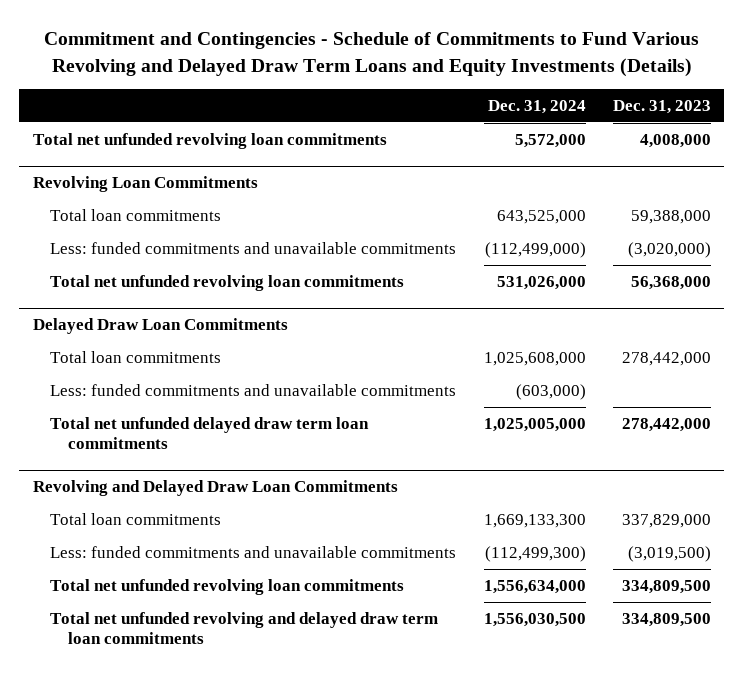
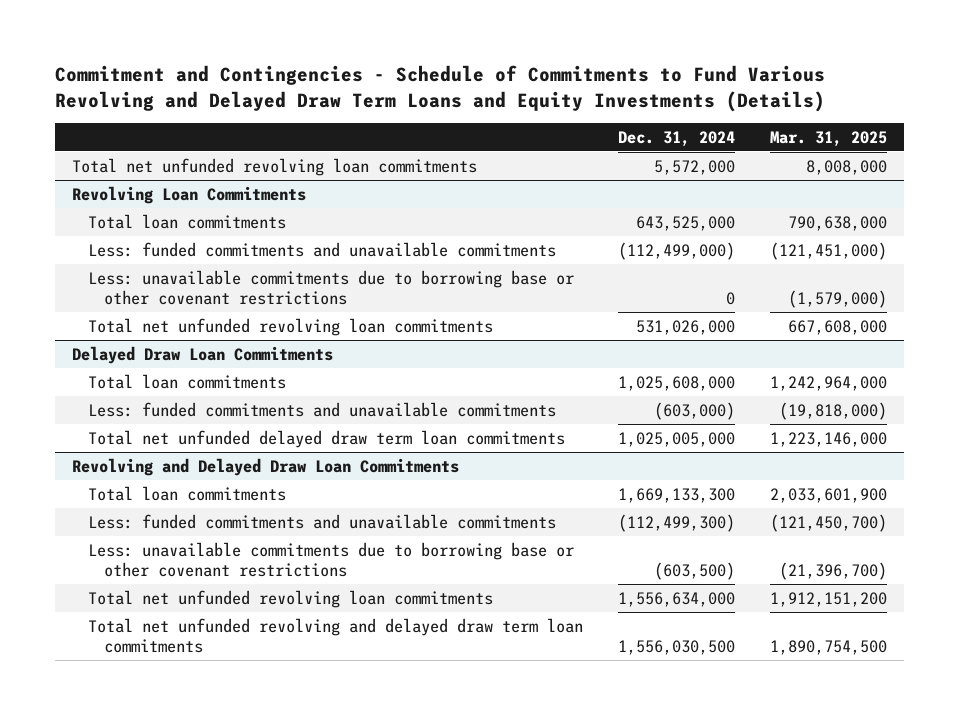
- | Dec. 31, 2024 | Dec. 31, 2023
+ | Dec. 31, 2024 | Mar. 31, 2025
@ Revolving Loan Commitments
+ Less: unavailable commitments due to borrowing base or other covenant restrictions | 0 | (1,579,000)
@ Revolving and Delayed Draw Loan Commitments
+ Less: unavailable commitments due to borrowing base or other covenant restrictions | (603,500) | (21,396,700)

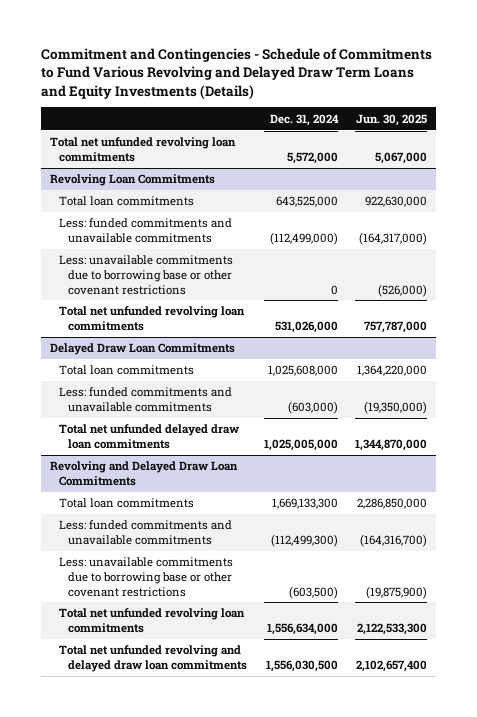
- | Dec. 31, 2024 | Mar. 31, 2025
+ | Dec. 31, 2024 | Jun. 30, 2025
@ Delayed Draw Loan Commitments
- Total net unfunded delayed draw term loan commitments | 1,025,005,000 | 1,223,146,000
+ Total net unfunded delayed draw loan commitments | 1,025,005,000 | 1,344,870,000
@ Revolving and Delayed Draw Loan Commitments
- Total net unfunded revolving and delayed draw term loan commitments | 1,556,030,500 | 1,890,754,500
+ Total net unfunded revolving and delayed draw loan commitments | 1,556,030,500 | 2,102,657,400

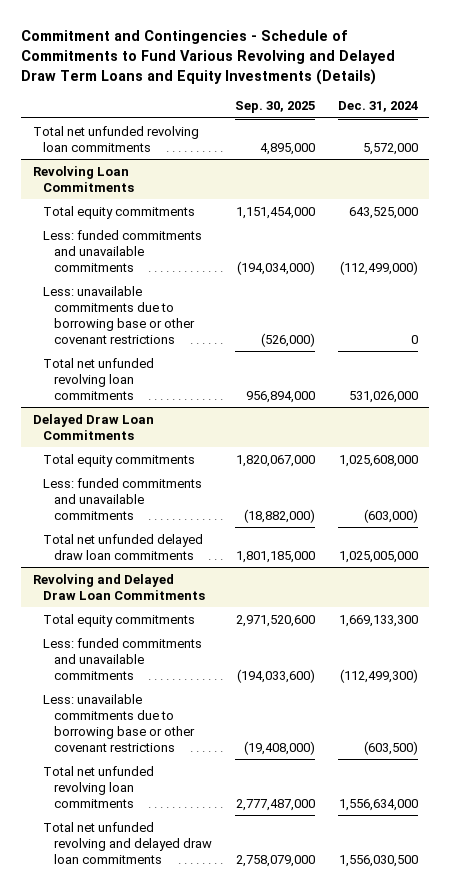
- | Dec. 31, 2024 | Jun. 30, 2025
+ | Sep. 30, 2025 | Dec. 31, 2024
@ Revolving Loan Commitments
- Total loan commitments | 643,525,000 | 922,630,000
+ Total equity commitments | 1,151,454,000 | 643,525,000
@ Delayed Draw Loan Commitments
- Total loan commitments | 1,025,608,000 | 1,364,220,000
+ Total equity commitments | 1,820,067,000 | 1,025,608,000
@ Revolving and Delayed Draw Loan Commitments
- Total loan commitments | 1,669,133,300 | 2,286,850,000
+ Total equity commitments | 2,971,520,600 | 1,669,133,300

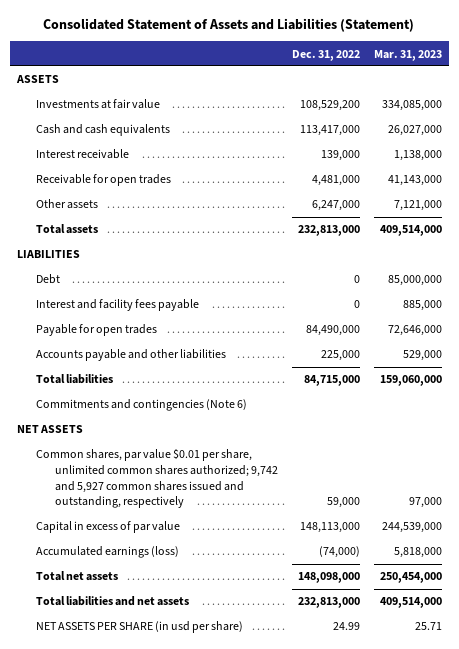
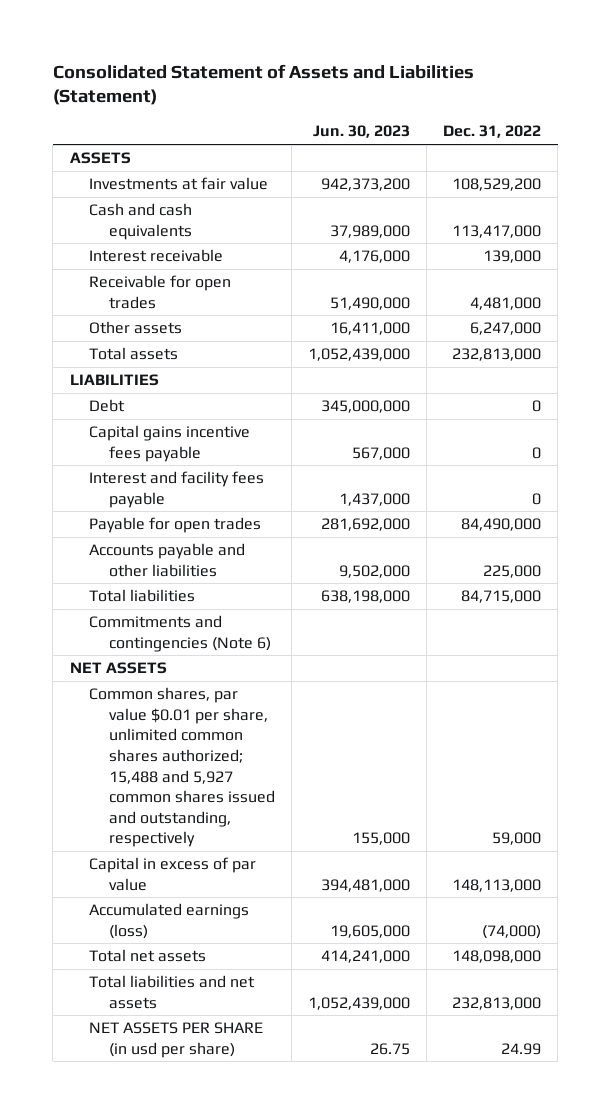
- | Dec. 31, 2022 | Mar. 31, 2023
+ | Jun. 30, 2023 | Dec. 31, 2022
+ Capital gains incentive fees payable | 567,000 | 0
- Common shares, par value $0.01 per share, unlimited common shares authorized; 9,742 and 5,927 common shares issued and outstanding, respectively | 59,000 | 97,000
+ Common shares, par value $0.01 per share, unlimited common shares authorized; 15,488 and 5,927 common shares issued and outstanding, respectively | 155,000 | 59,000

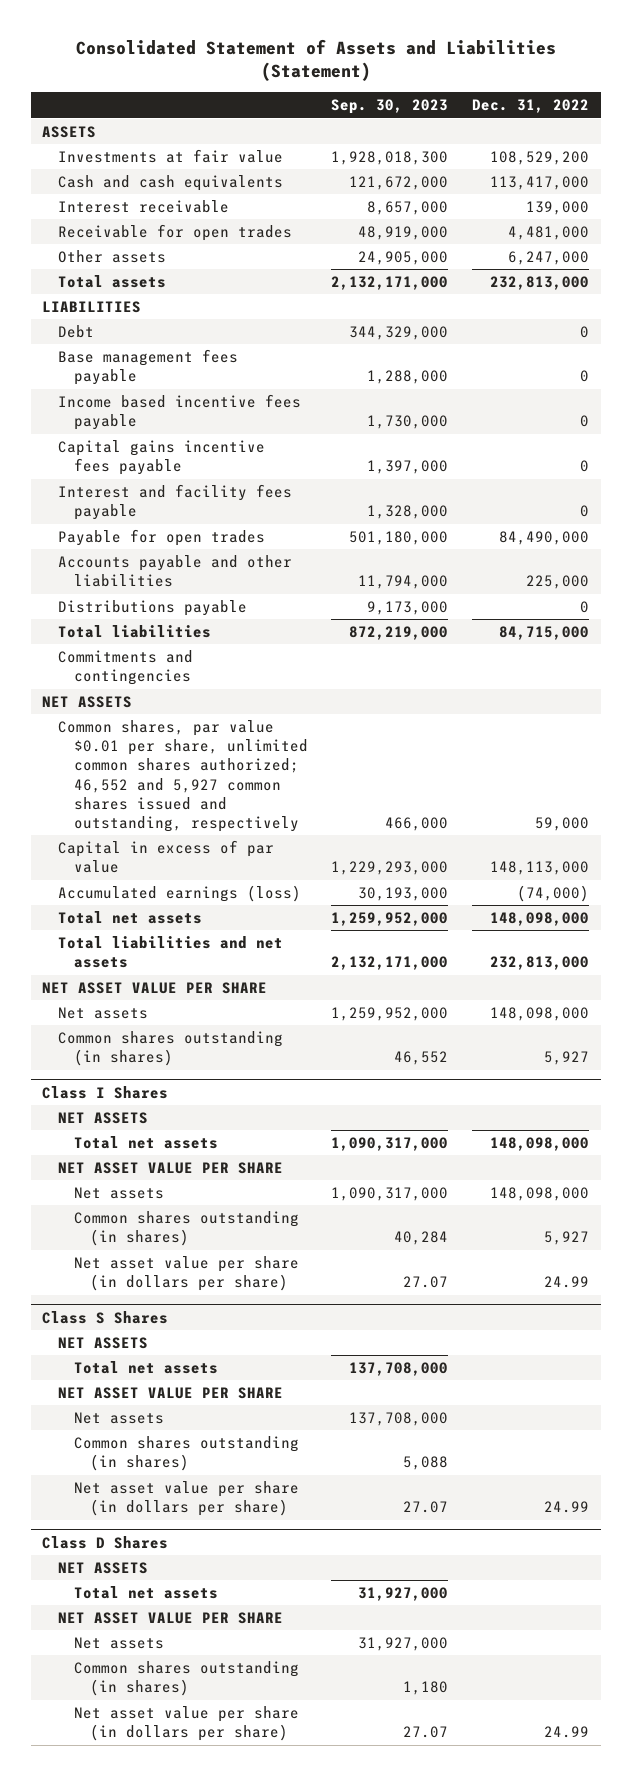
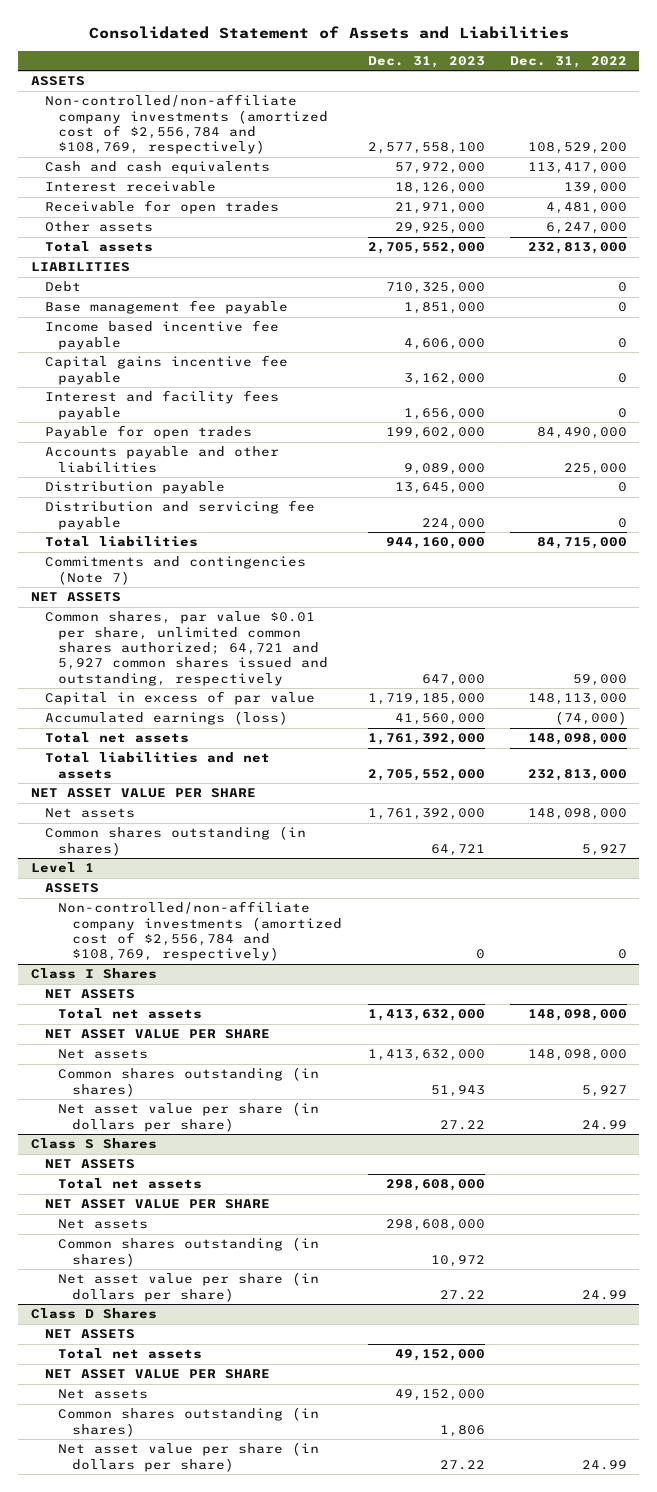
- Consolidated Statement of Assets and Liabilities (Statement)
+ Consolidated Statement of Assets and Liabilities
- | Sep. 30, 2023 | Dec. 31, 2022
+ | Dec. 31, 2023 | Dec. 31, 2022
- Investments at fair value | 1,928,018,300 | 108,529,200
+ Non-controlled/non-affiliate company investments (amortized cost of $2,556,784 and $108,769, respectively) | 2,577,558,100 | 108,529,200
- Base management fees payable | 1,288,000 | 0
- Income based incentive fees payable | 1,730,000 | 0
- Capital gains incentive fees payable | 1,397,000 | 0
+ Base management fee payable | 1,851,000 | 0
+ Income based incentive fee payable | 4,606,000 | 0
+ Capital gains incentive fee payable | 3,162,000 | 0
- Distributions payable | 9,173,000 | 0
+ Distribution payable | 13,645,000 | 0
+ Distribution and servicing fee payable | 224,000 | 0
- Commitments and contingencies
+ Commitments and contingencies (Note 7)
- Common shares, par value $0.01 per share, unlimited common shares authorized; 46,552 and 5,927 common shares issued and outstanding, respectively | 466,000 | 59,000
+ Common shares, par value $0.01 per share, unlimited common shares authorized; 64,721 and 5,927 common shares issued and outstanding, respectively | 647,000 | 59,000
+ Level 1
+ ASSETS
+ Non-controlled/non-affiliate company investments (amortized cost of $2,556,784 and $108,769, respectively) | 0 | 0

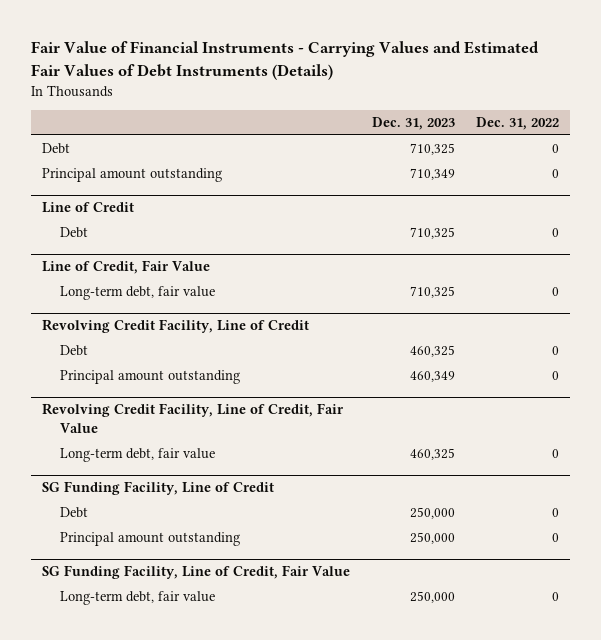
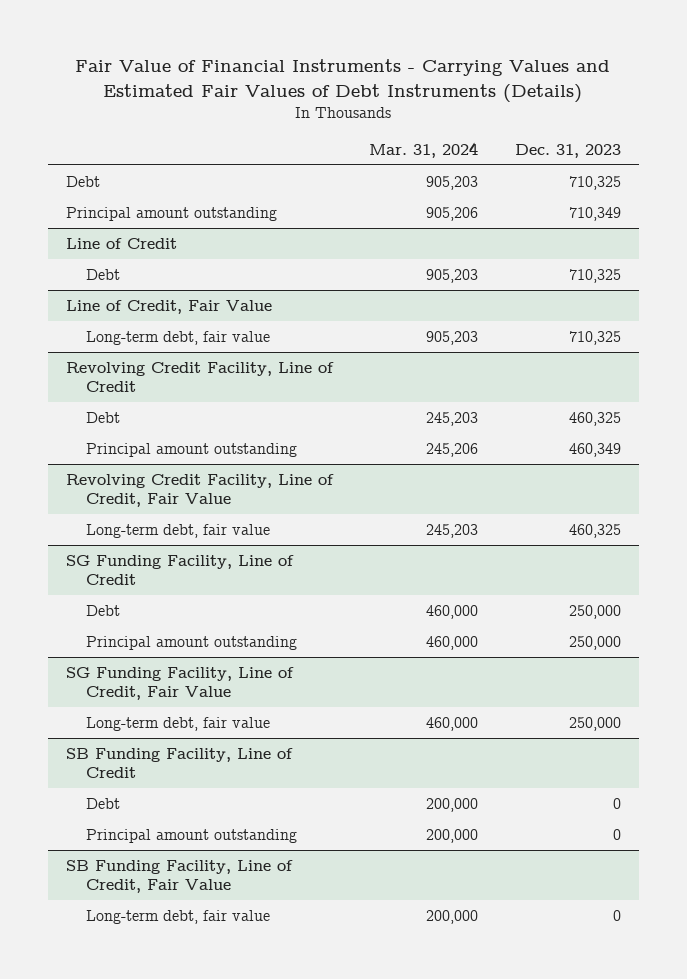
- | Dec. 31, 2023 | Dec. 31, 2022
+ | Mar. 31, 2024 | Dec. 31, 2023
+ SB Funding Facility, Line of Credit
+ Debt | 200,000 | 0
+ Principal amount outstanding | 200,000 | 0
+ SB Funding Facility, Line of Credit, Fair Value
+ Long-term debt, fair value | 200,000 | 0

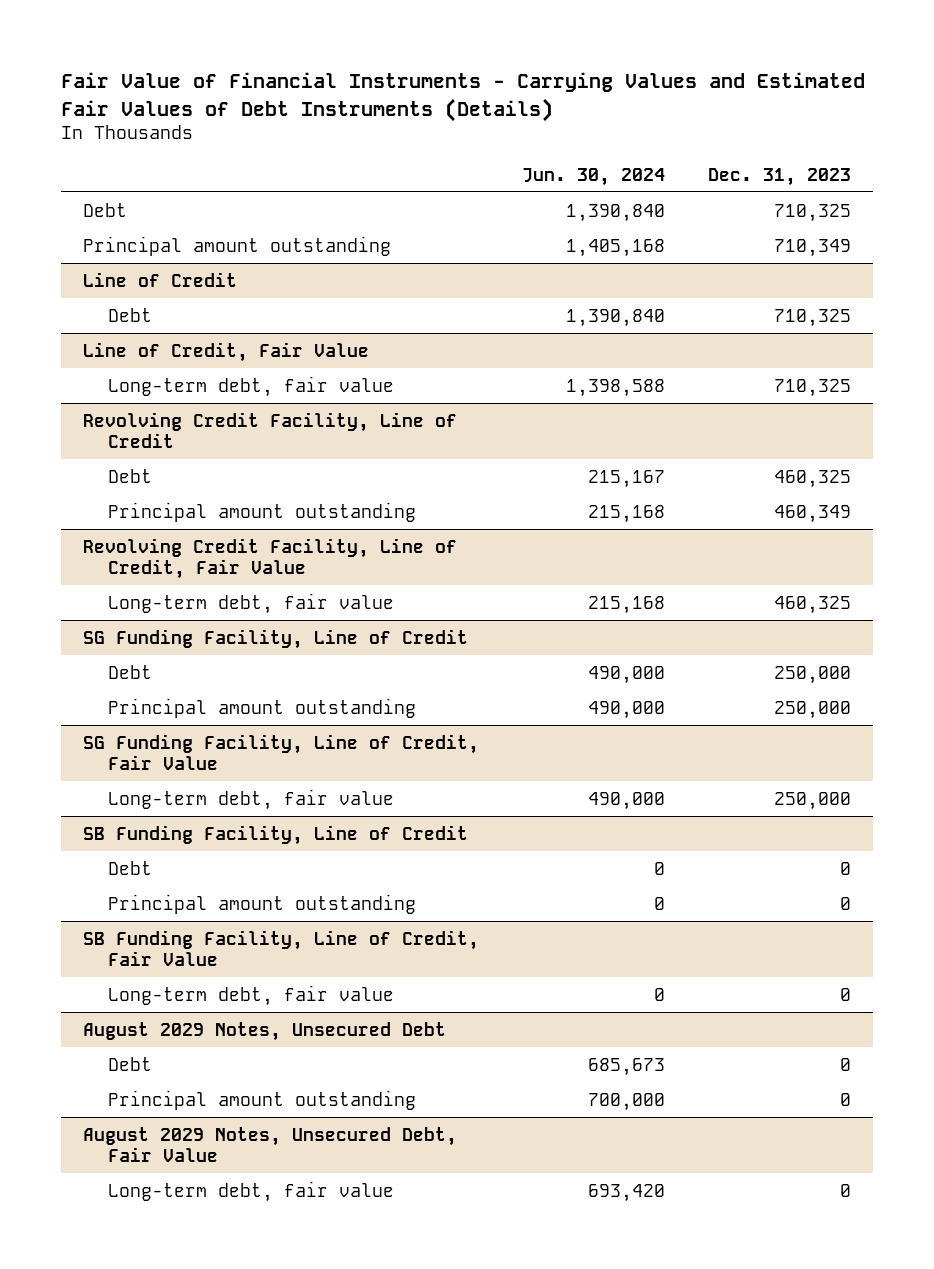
- | Mar. 31, 2024 | Dec. 31, 2023
+ | Jun. 30, 2024 | Dec. 31, 2023
+ August 2029 Notes, Unsecured Debt
+ Debt | 685,673 | 0
+ Principal amount outstanding | 700,000 | 0
+ August 2029 Notes, Unsecured Debt, Fair Value
+ Long-term debt, fair value | 693,420 | 0

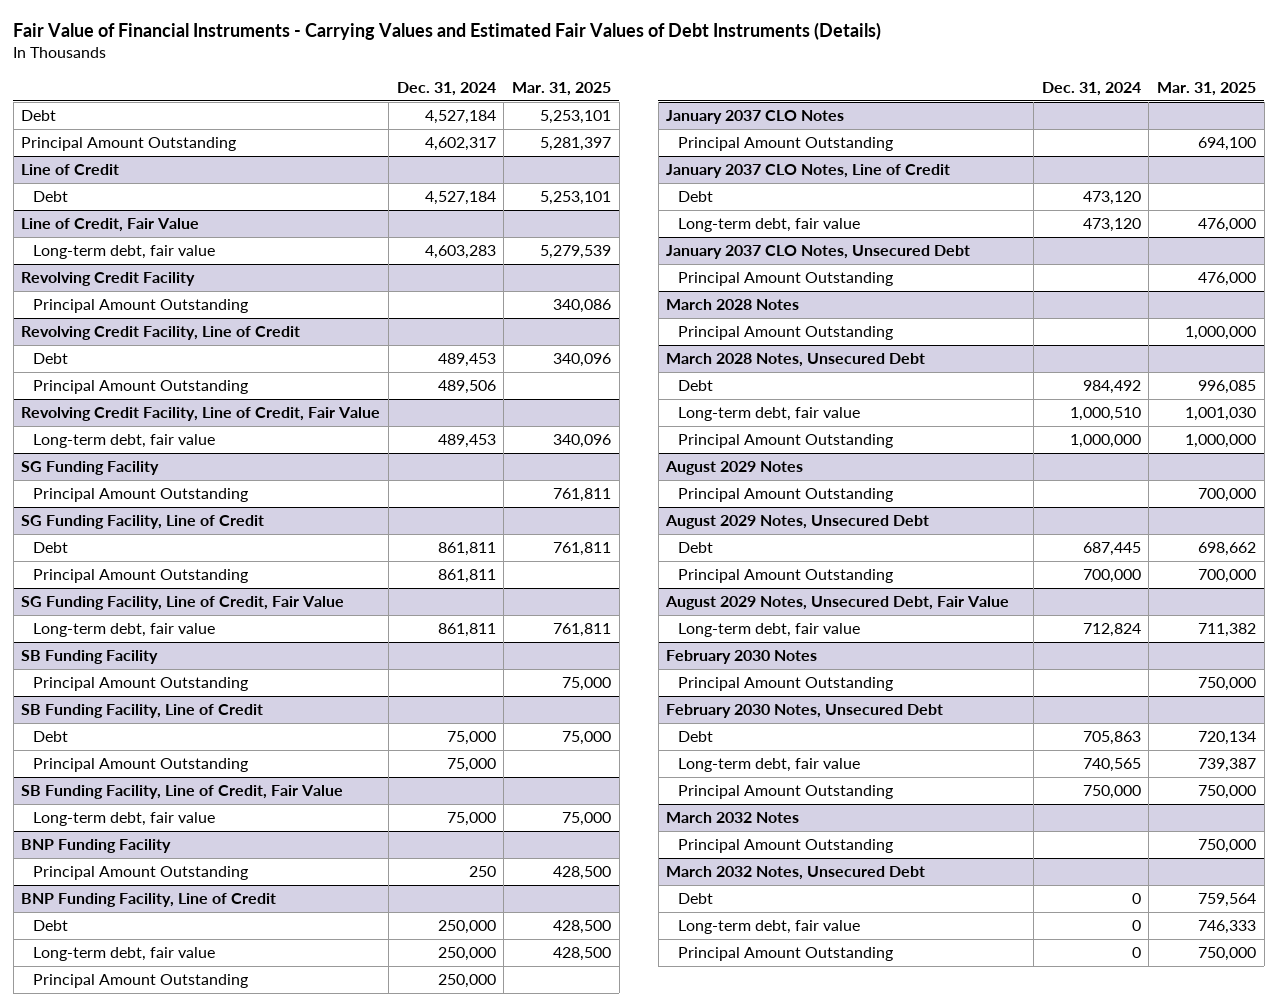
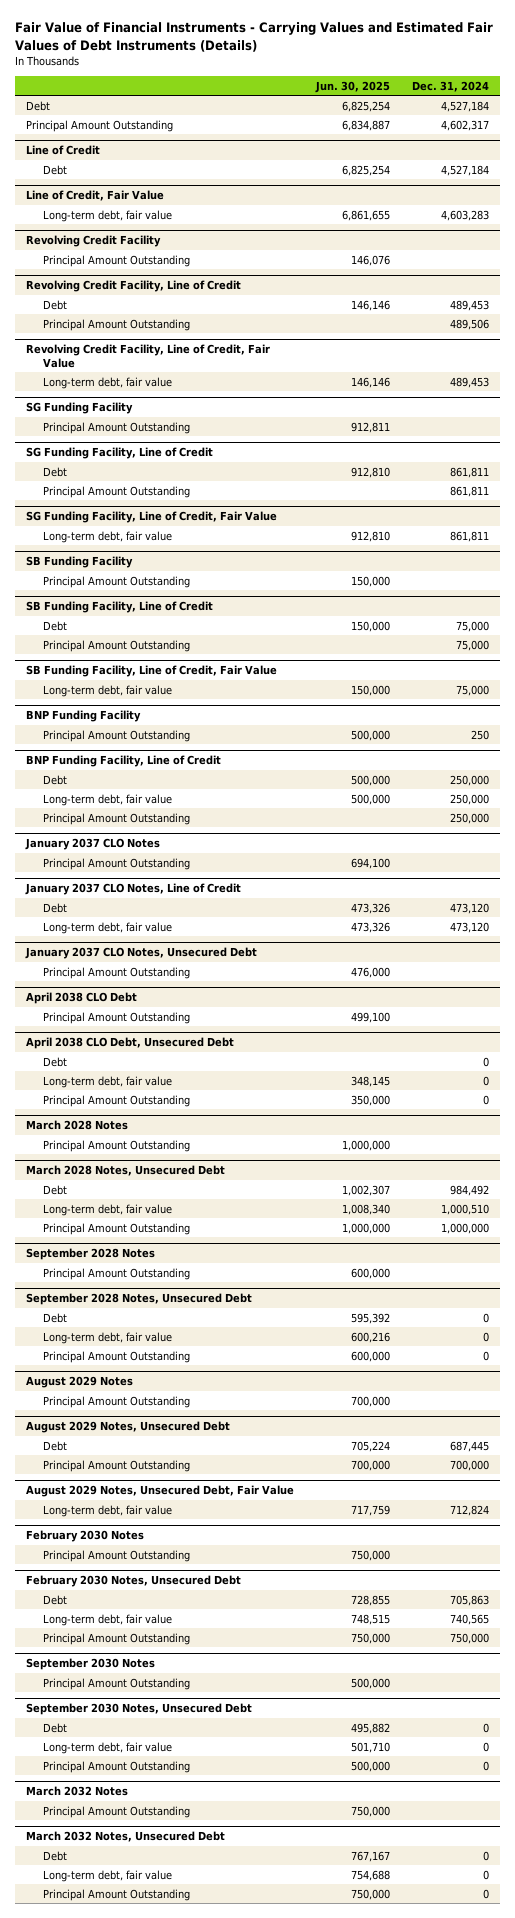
- | Dec. 31, 2024 | Mar. 31, 2025
+ | Jun. 30, 2025 | Dec. 31, 2024
+ April 2038 CLO Debt
+ Principal Amount Outstanding | 499,100 |
+ April 2038 CLO Debt, Unsecured Debt
+ Debt | | 0
+ Long-term debt, fair value | 348,145 | 0
+ Principal Amount Outstanding | 350,000 | 0
+ September 2028 Notes
+ Principal Amount Outstanding | 600,000 |
+ September 2028 Notes, Unsecured Debt
+ Debt | 595,392 | 0
+ Long-term debt, fair value | 600,216 | 0
+ Principal Amount Outstanding | 600,000 | 0
+ September 2030 Notes
+ Principal Amount Outstanding | 500,000 |
+ September 2030 Notes, Unsecured Debt
+ Debt | 495,882 | 0
+ Long-term debt, fair value | 501,710 | 0
+ Principal Amount Outstanding | 500,000 | 0

